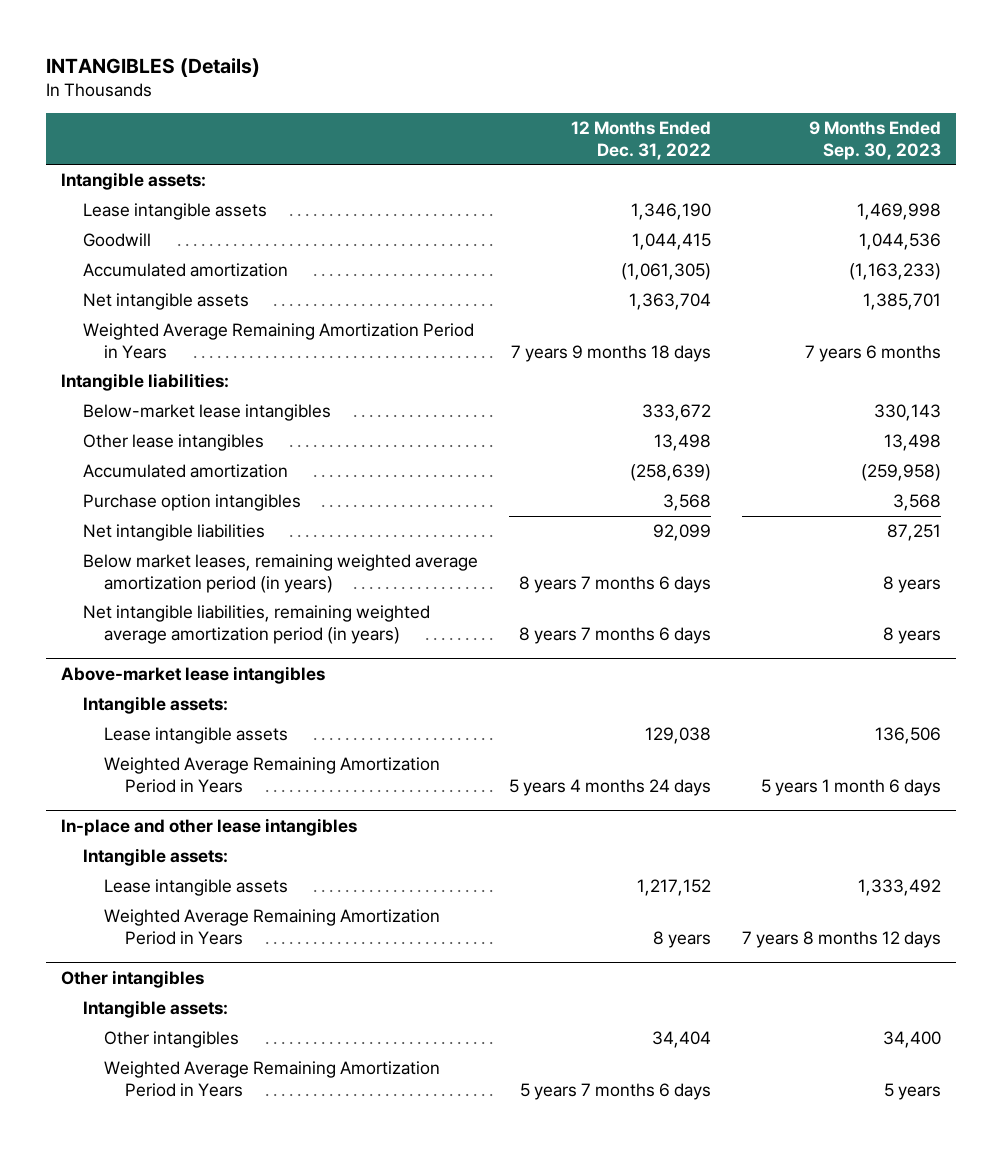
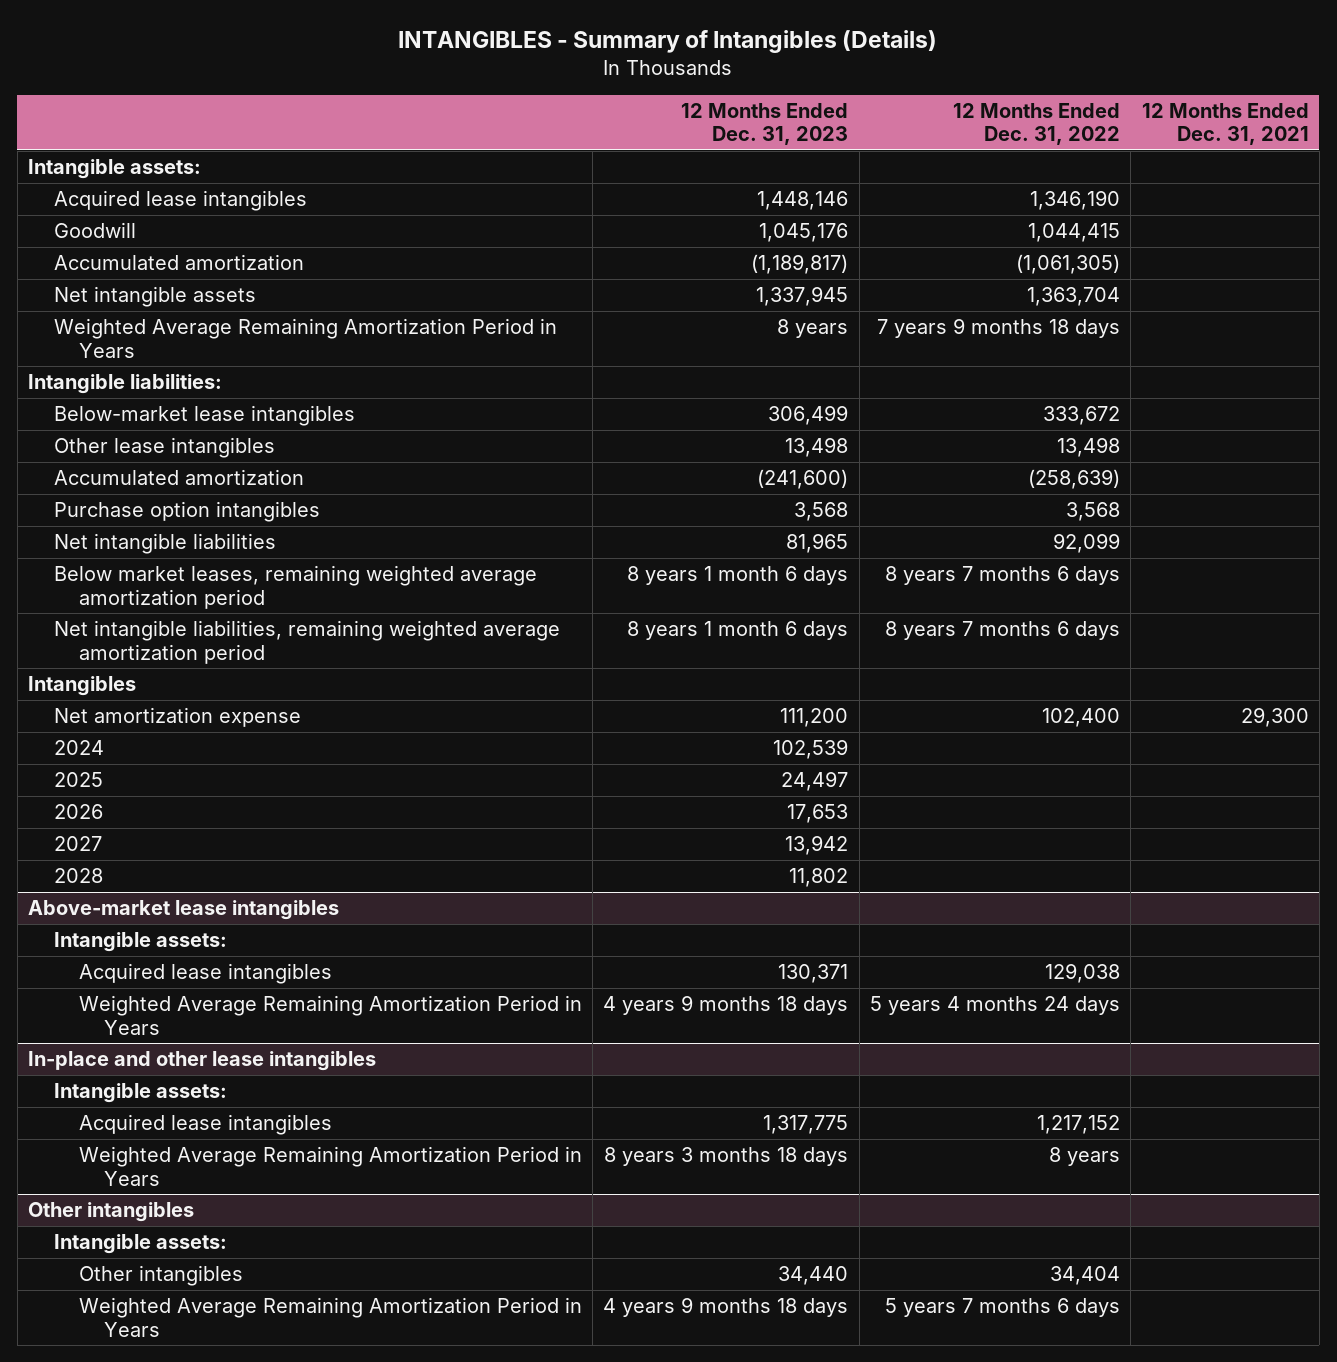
- INTANGIBLES (Details)
+ INTANGIBLES - Summary of Intangibles (Details)
- | 12 Months Ended Dec. 31, 2022 | 9 Months Ended Sep. 30, 2023
+ | 12 Months Ended Dec. 31, 2023 | 12 Months Ended Dec. 31, 2022 | 12 Months Ended Dec. 31, 2021
- Lease intangible assets | 1,346,190 | 1,469,998
+ Acquired lease intangibles | 1,448,146 | 1,346,190 |
- Below market leases, remaining weighted average amortization period (in years) | 8 years 7 months 6 days | 8 years
- Net intangible liabilities, remaining weighted average amortization period (in years) | 8 years 7 months 6 days | 8 years
+ Below market leases, remaining weighted average amortization period | 8 years 1 month 6 days | 8 years 7 months 6 days |
+ Net intangible liabilities, remaining weighted average amortization period | 8 years 1 month 6 days | 8 years 7 months 6 days |
+ Intangibles
+ Net amortization expense | 111,200 | 102,400 | 29,300
+ 2024 | 102,539 | |
+ 2025 | 24,497 | |
+ 2026 | 17,653 | |
+ 2027 | 13,942 | |
+ 2028 | 11,802 | |
@ Above-market lease intangibles
- Lease intangible assets | 129,038 | 136,506
+ Acquired lease intangibles | 130,371 | 129,038 |
@ In-place and other lease intangibles
- Lease intangible assets | 1,217,152 | 1,333,492
+ Acquired lease intangibles | 1,317,775 | 1,217,152 |

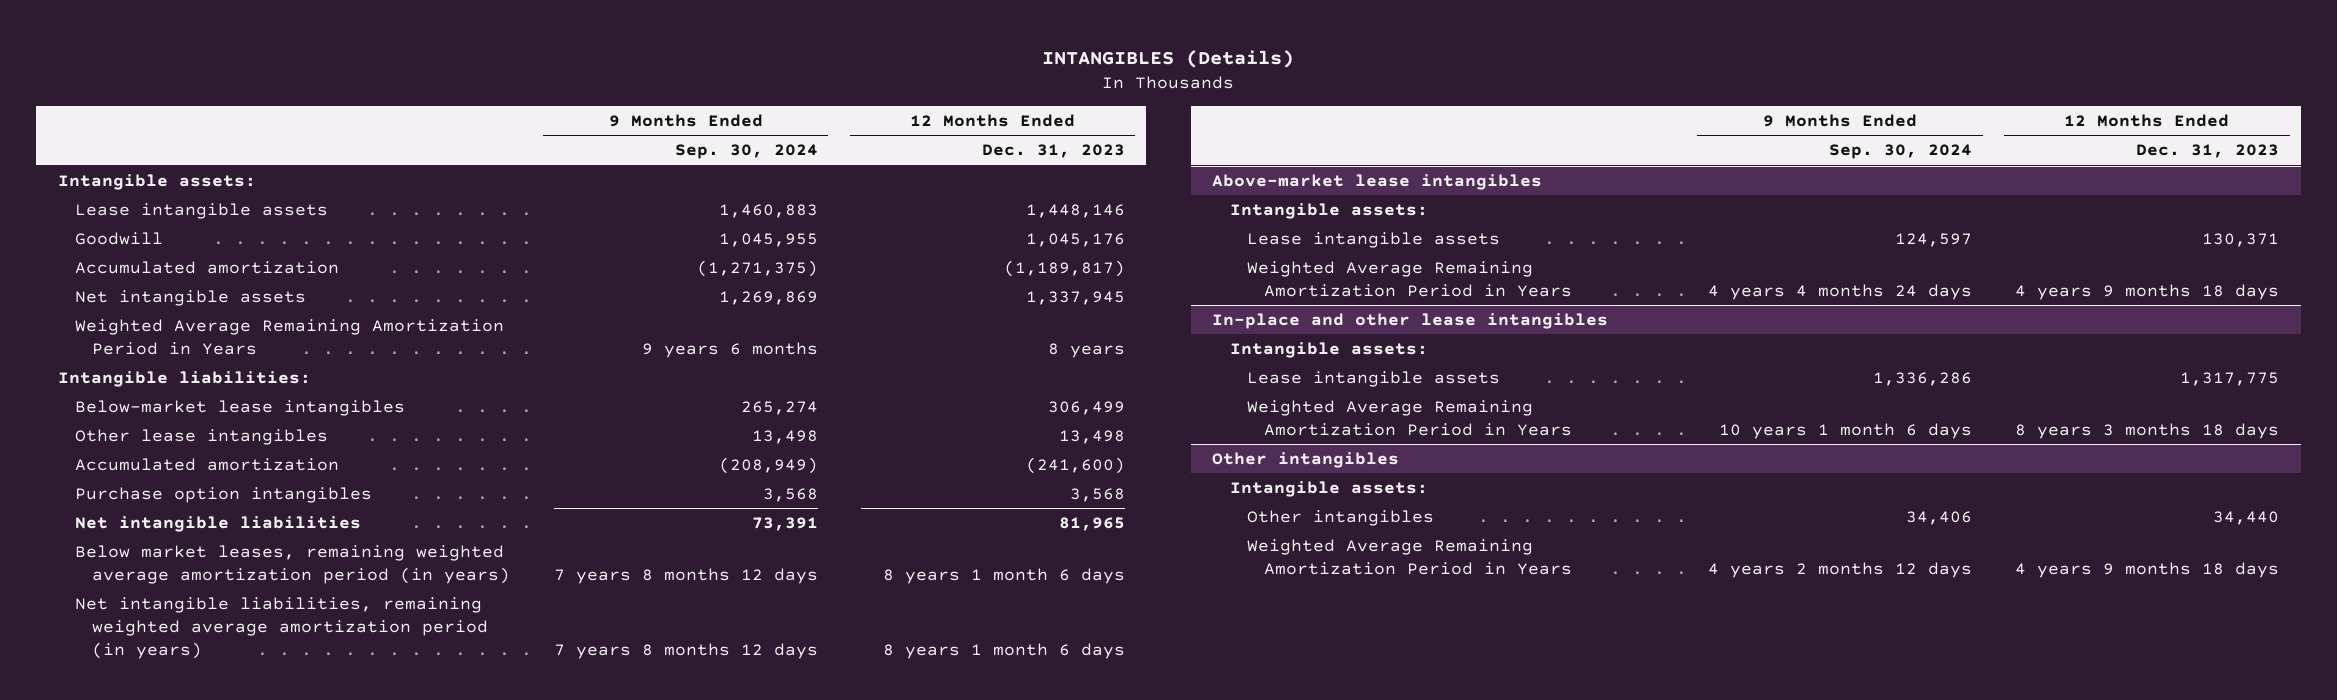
- INTANGIBLES - Summary of Intangibles (Details)
+ INTANGIBLES (Details)
- | 12 Months Ended Dec. 31, 2023 | 12 Months Ended Dec. 31, 2022 | 12 Months Ended Dec. 31, 2021
+ | 9 Months Ended Sep. 30, 2024 | 12 Months Ended Dec. 31, 2023
- Acquired lease intangibles | 1,448,146 | 1,346,190 |
+ Lease intangible assets | 1,460,883 | 1,448,146
- Below market leases, remaining weighted average amortization period | 8 years 1 month 6 days | 8 years 7 months 6 days |
- Net intangible liabilities, remaining weighted average amortization period | 8 years 1 month 6 days | 8 years 7 months 6 days |
- Intangibles
- Net amortization expense | 111,200 | 102,400 | 29,300
- 2024 | 102,539 | |
- 2025 | 24,497 | |
- 2026 | 17,653 | |
- 2027 | 13,942 | |
- 2028 | 11,802 | |
+ Below market leases, remaining weighted average amortization period (in years) | 7 years 8 months 12 days | 8 years 1 month 6 days
+ Net intangible liabilities, remaining weighted average amortization period (in years) | 7 years 8 months 12 days | 8 years 1 month 6 days
@ Above-market lease intangibles
- Acquired lease intangibles | 130,371 | 129,038 |
+ Lease intangible assets | 124,597 | 130,371
@ In-place and other lease intangibles
- Acquired lease intangibles | 1,317,775 | 1,217,152 |
+ Lease intangible assets | 1,336,286 | 1,317,775

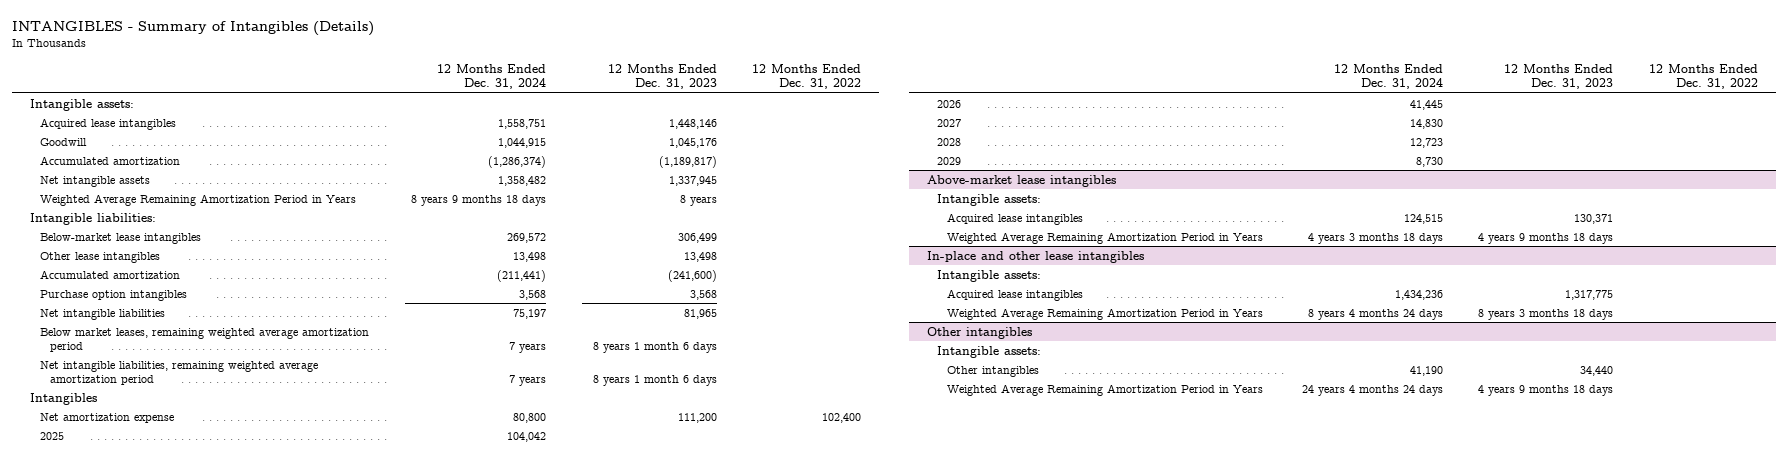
- INTANGIBLES (Details)
+ INTANGIBLES - Summary of Intangibles (Details)
- | 9 Months Ended Sep. 30, 2024 | 12 Months Ended Dec. 31, 2023
+ | 12 Months Ended Dec. 31, 2024 | 12 Months Ended Dec. 31, 2023 | 12 Months Ended Dec. 31, 2022
- Lease intangible assets | 1,460,883 | 1,448,146
+ Acquired lease intangibles | 1,558,751 | 1,448,146 |
- Below market leases, remaining weighted average amortization period (in years) | 7 years 8 months 12 days | 8 years 1 month 6 days
- Net intangible liabilities, remaining weighted average amortization period (in years) | 7 years 8 months 12 days | 8 years 1 month 6 days
+ Below market leases, remaining weighted average amortization period | 7 years | 8 years 1 month 6 days |
+ Net intangible liabilities, remaining weighted average amortization period | 7 years | 8 years 1 month 6 days |
+ Intangibles
+ Net amortization expense | 80,800 | 111,200 | 102,400
+ 2025 | 104,042 | |
+ 2026 | 41,445 | |
+ 2027 | 14,830 | |
+ 2028 | 12,723 | |
+ 2029 | 8,730 | |
@ Above-market lease intangibles
- Lease intangible assets | 124,597 | 130,371
+ Acquired lease intangibles | 124,515 | 130,371 |
@ In-place and other lease intangibles
- Lease intangible assets | 1,336,286 | 1,317,775
+ Acquired lease intangibles | 1,434,236 | 1,317,775 |

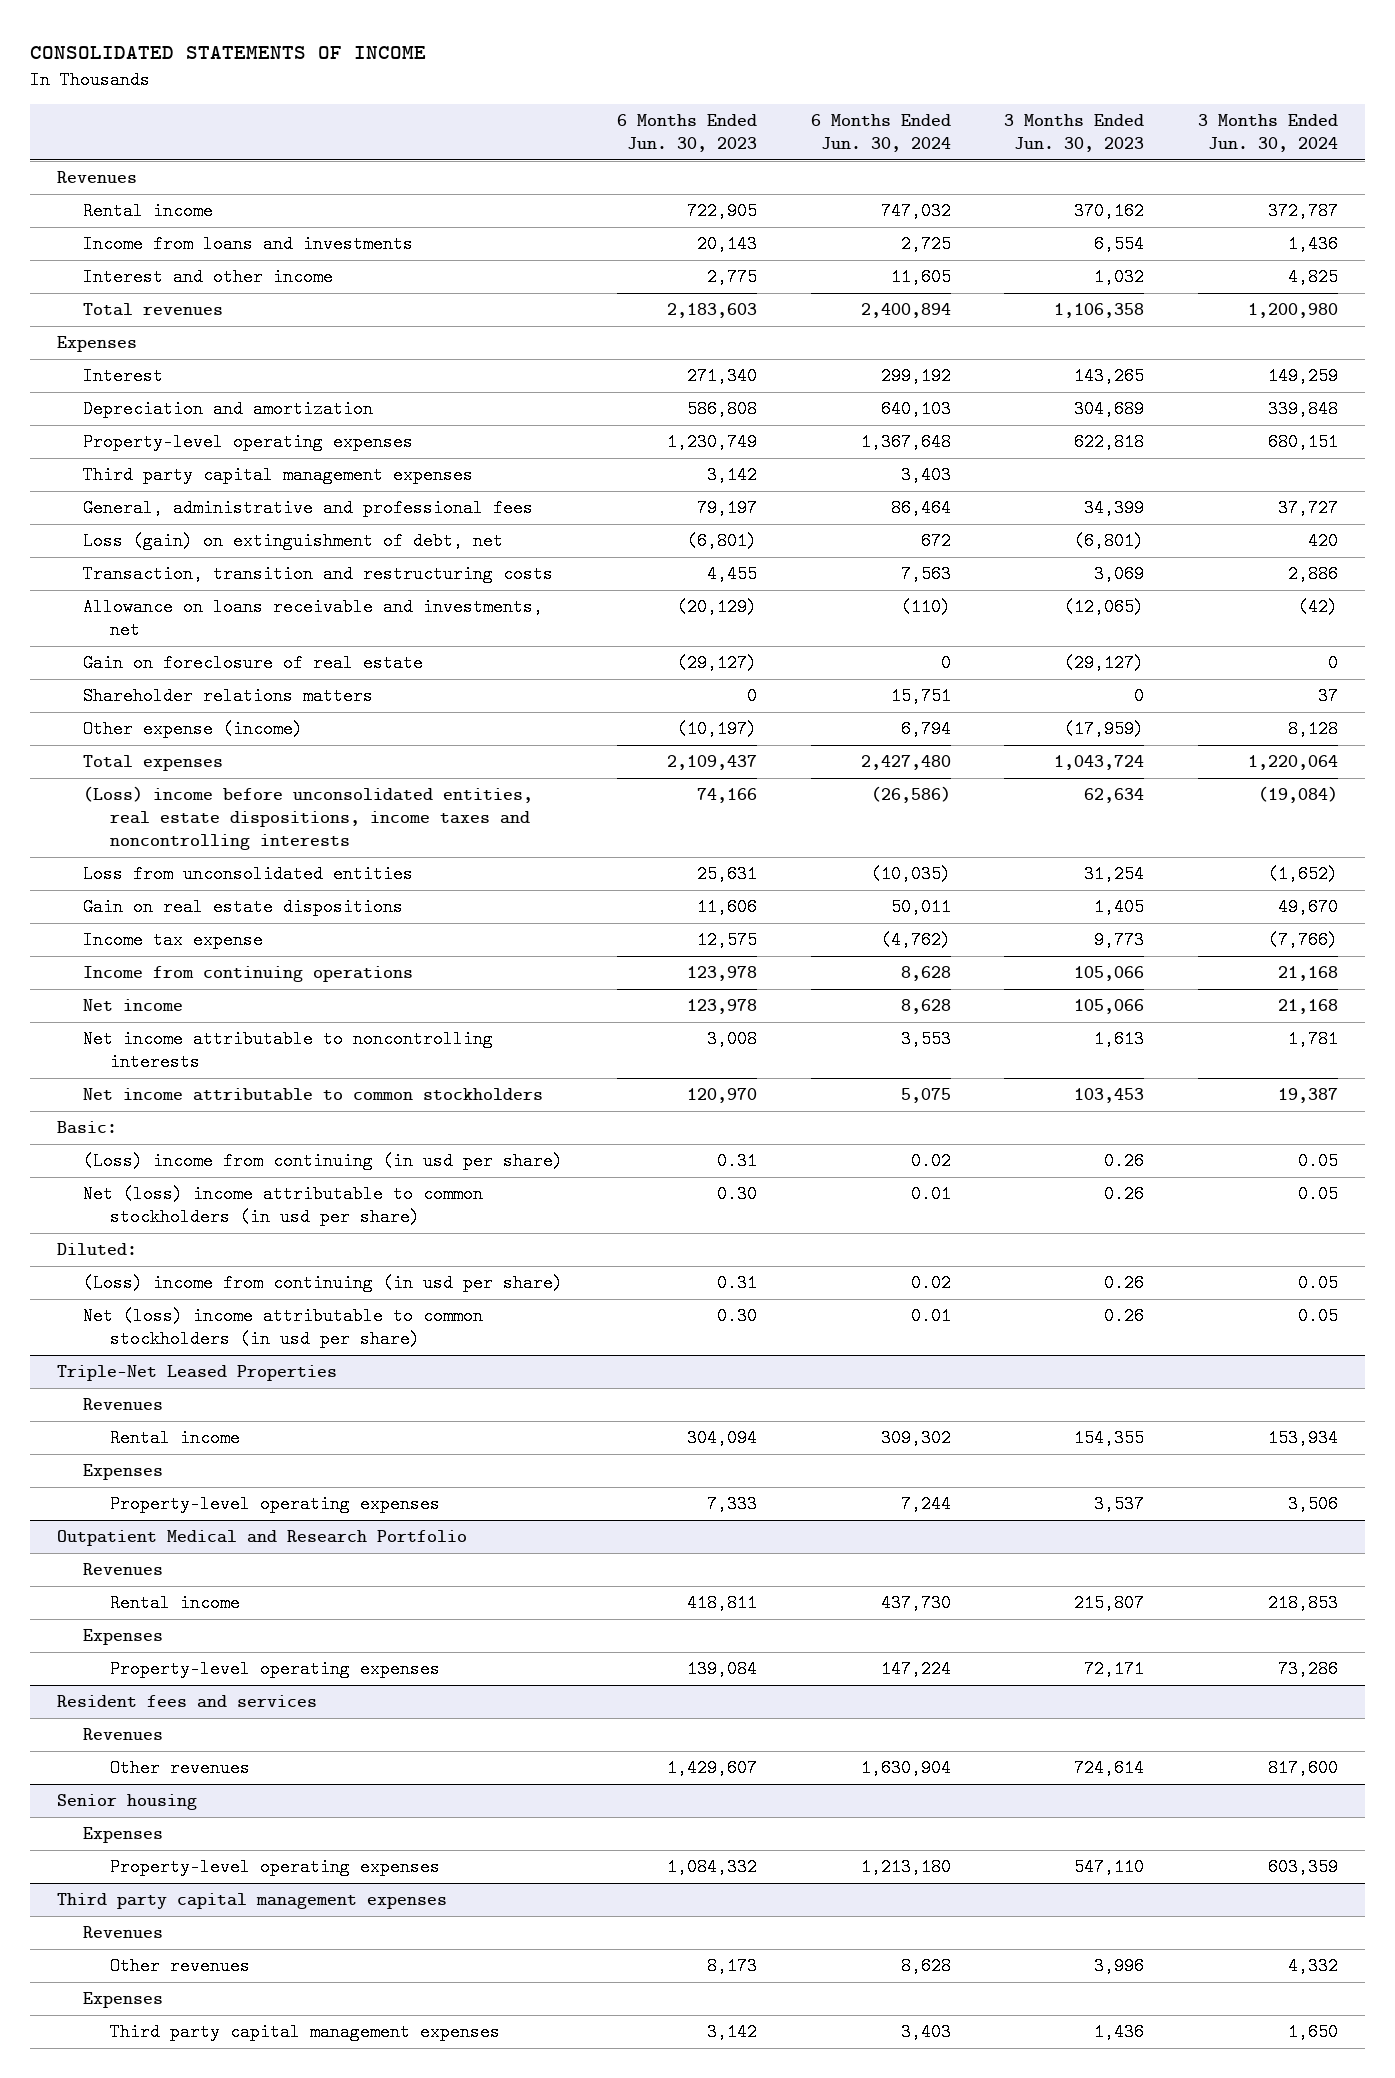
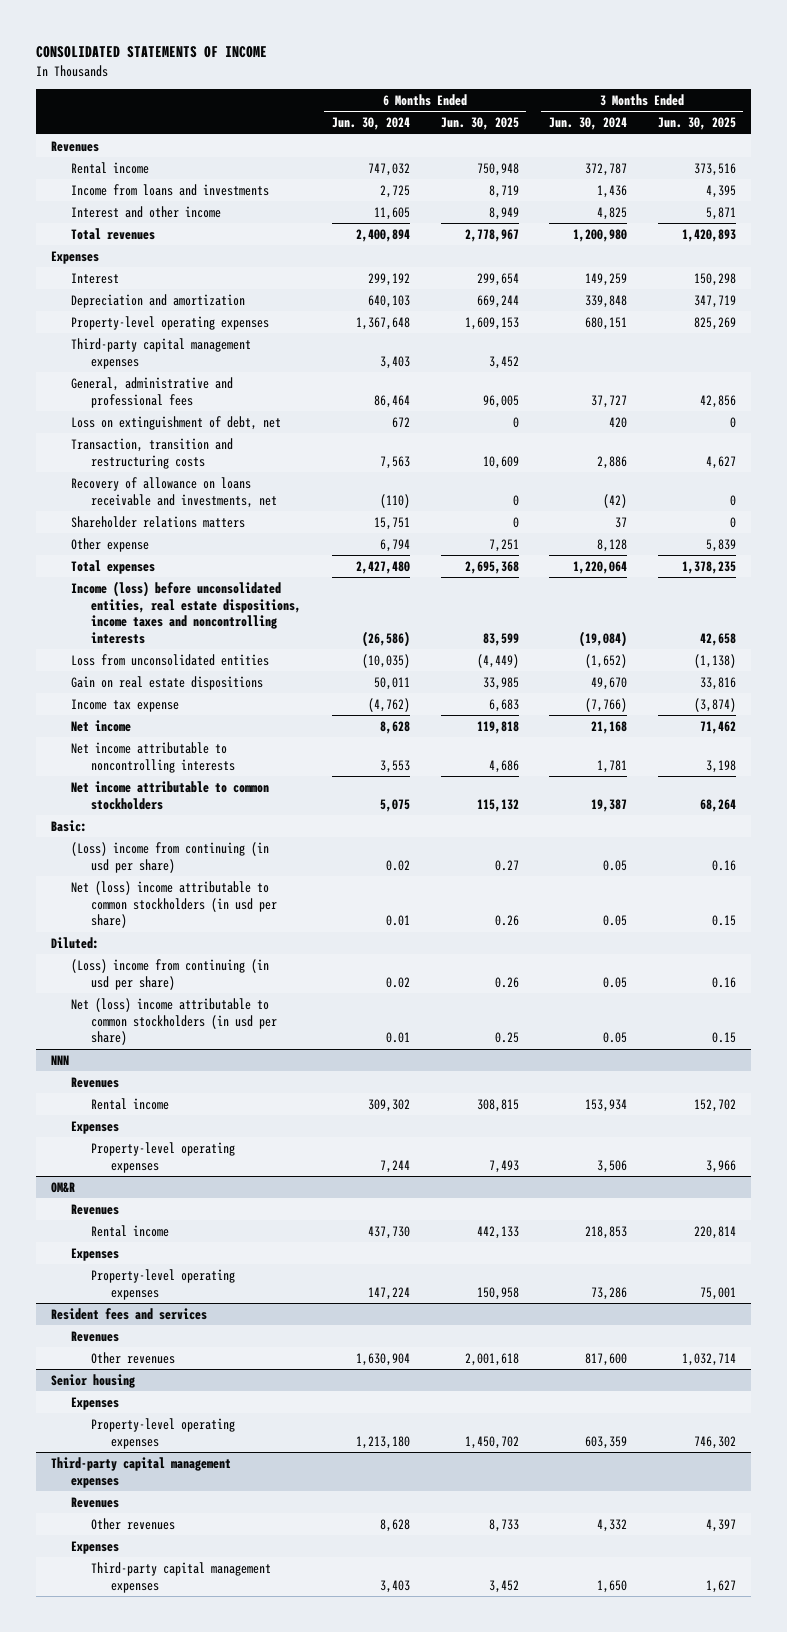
- | 6 Months Ended Jun. 30, 2023 | 6 Months Ended Jun. 30, 2024 | 3 Months Ended Jun. 30, 2023 | 3 Months Ended Jun. 30, 2024
+ | 6 Months Ended Jun. 30, 2024 | 6 Months Ended Jun. 30, 2025 | 3 Months Ended Jun. 30, 2024 | 3 Months Ended Jun. 30, 2025
- Third party capital management expenses | 3,142 | 3,403 | |
+ Third-party capital management expenses | 3,403 | 3,452 | |
- Loss (gain) on extinguishment of debt, net | (6,801) | 672 | (6,801) | 420
+ Loss on extinguishment of debt, net | 672 | 0 | 420 | 0
- Allowance on loans receivable and investments, net | (20,129) | (110) | (12,065) | (42)
- Gain on foreclosure of real estate | (29,127) | 0 | (29,127) | 0
+ Recovery of allowance on loans receivable and investments, net | (110) | 0 | (42) | 0
- Other expense (income) | (10,197) | 6,794 | (17,959) | 8,128
+ Other expense | 6,794 | 7,251 | 8,128 | 5,839
- (Loss) income before unconsolidated entities, real estate dispositions, income taxes and noncontrolling interests | 74,166 | (26,586) | 62,634 | (19,084)
+ Income (loss) before unconsolidated entities, real estate dispositions, income taxes and noncontrolling interests | (26,586) | 83,599 | (19,084) | 42,658
- Income from continuing operations | 123,978 | 8,628 | 105,066 | 21,168
- Triple-Net Leased Properties
+ NNN
- Outpatient Medical and Research Portfolio
+ OM&R
- Third party capital management expenses
+ Third-party capital management expenses
- Third party capital management expenses | 3,142 | 3,403 | 1,436 | 1,650
+ Third-party capital management expenses | 3,403 | 3,452 | 1,650 | 1,627

